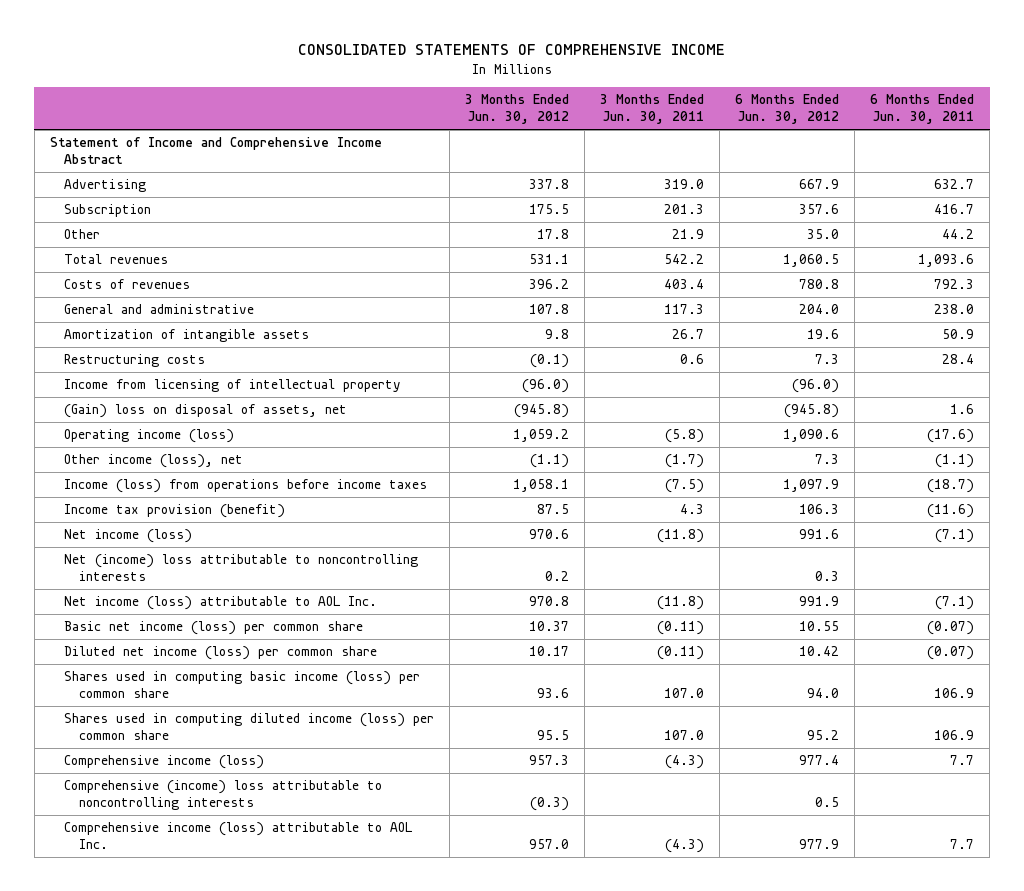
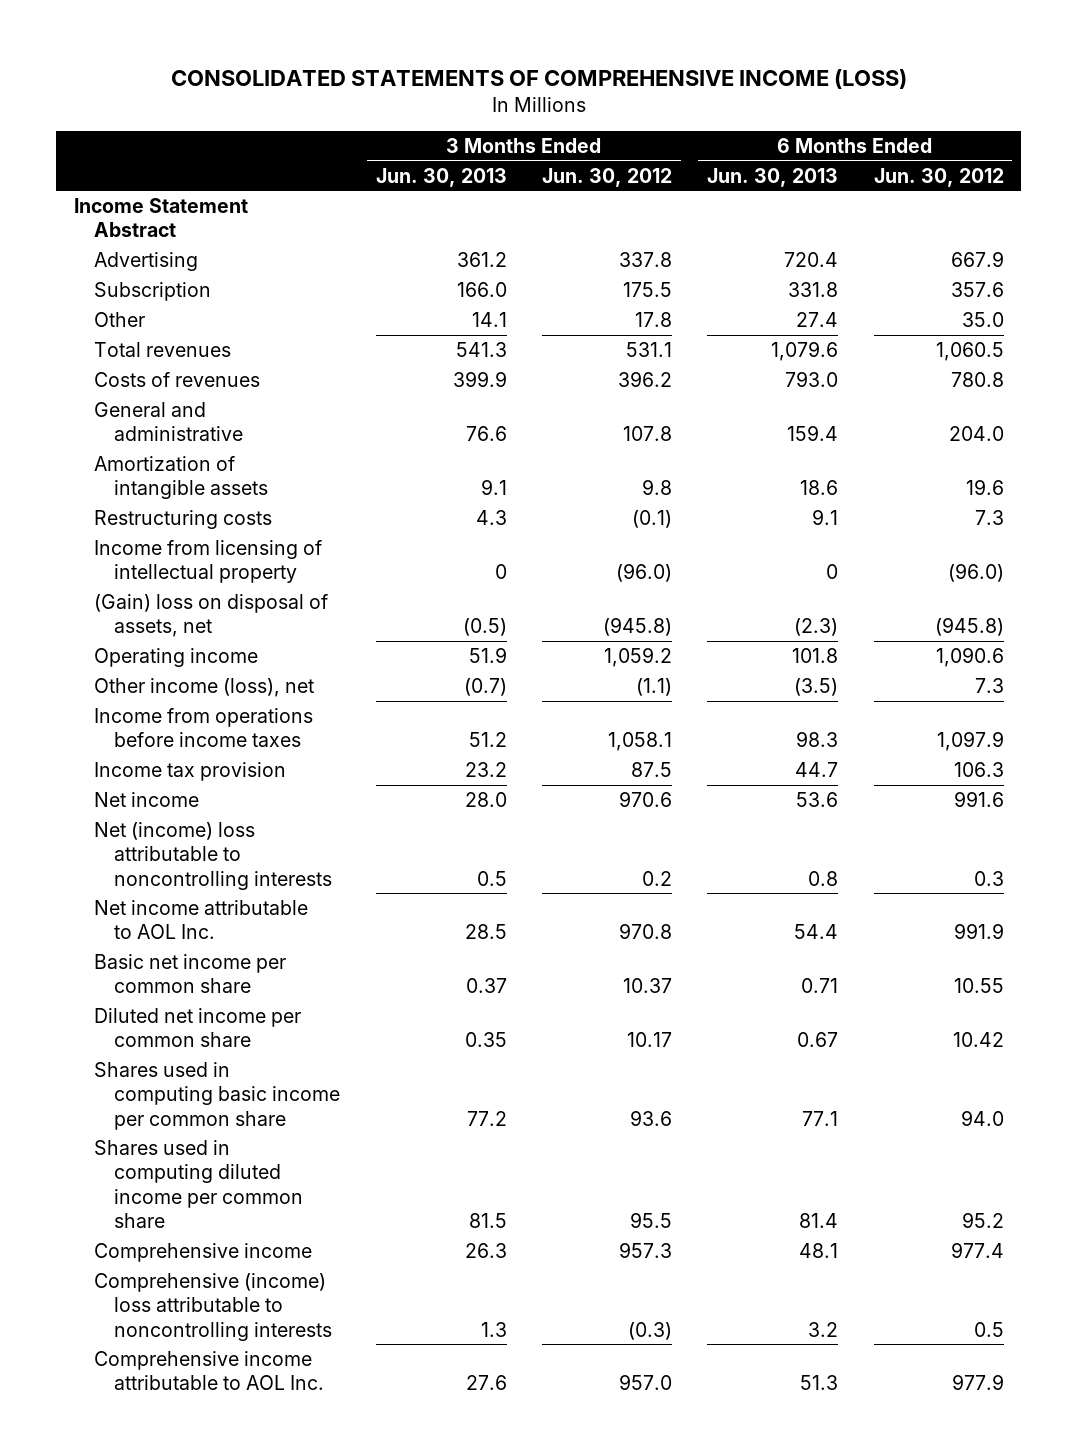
- CONSOLIDATED STATEMENTS OF COMPREHENSIVE INCOME
+ CONSOLIDATED STATEMENTS OF COMPREHENSIVE INCOME (LOSS)
- | 3 Months Ended Jun. 30, 2012 | 3 Months Ended Jun. 30, 2011 | 6 Months Ended Jun. 30, 2012 | 6 Months Ended Jun. 30, 2011
+ | 3 Months Ended Jun. 30, 2013 | 3 Months Ended Jun. 30, 2012 | 6 Months Ended Jun. 30, 2013 | 6 Months Ended Jun. 30, 2012
- Statement of Income and Comprehensive Income Abstract
+ Income Statement Abstract
- Operating income (loss) | 1,059.2 | (5.8) | 1,090.6 | (17.6)
+ Operating income | 51.9 | 1,059.2 | 101.8 | 1,090.6
- Income (loss) from operations before income taxes | 1,058.1 | (7.5) | 1,097.9 | (18.7)
- Income tax provision (benefit) | 87.5 | 4.3 | 106.3 | (11.6)
- Net income (loss) | 970.6 | (11.8) | 991.6 | (7.1)
+ Income from operations before income taxes | 51.2 | 1,058.1 | 98.3 | 1,097.9
+ Income tax provision | 23.2 | 87.5 | 44.7 | 106.3
+ Net income | 28.0 | 970.6 | 53.6 | 991.6
- Net income (loss) attributable to AOL Inc. | 970.8 | (11.8) | 991.9 | (7.1)
- Basic net income (loss) per common share | 10.37 | (0.11) | 10.55 | (0.07)
- Diluted net income (loss) per common share | 10.17 | (0.11) | 10.42 | (0.07)
- Shares used in computing basic income (loss) per common share | 93.6 | 107.0 | 94.0 | 106.9
- Shares used in computing diluted income (loss) per common share | 95.5 | 107.0 | 95.2 | 106.9
- Comprehensive income (loss) | 957.3 | (4.3) | 977.4 | 7.7
+ Net income attributable to AOL Inc. | 28.5 | 970.8 | 54.4 | 991.9
+ Basic net income per common share | 0.37 | 10.37 | 0.71 | 10.55
+ Diluted net income per common share | 0.35 | 10.17 | 0.67 | 10.42
+ Shares used in computing basic income per common share | 77.2 | 93.6 | 77.1 | 94.0
+ Shares used in computing diluted income per common share | 81.5 | 95.5 | 81.4 | 95.2
+ Comprehensive income | 26.3 | 957.3 | 48.1 | 977.4
- Comprehensive income (loss) attributable to AOL Inc. | 957.0 | (4.3) | 977.9 | 7.7
+ Comprehensive income attributable to AOL Inc. | 27.6 | 957.0 | 51.3 | 977.9

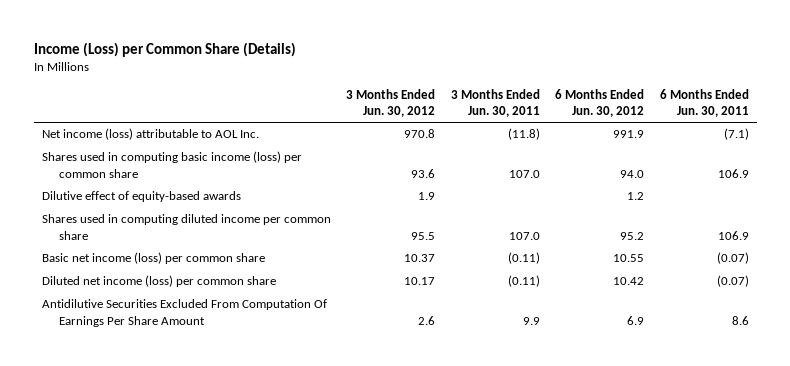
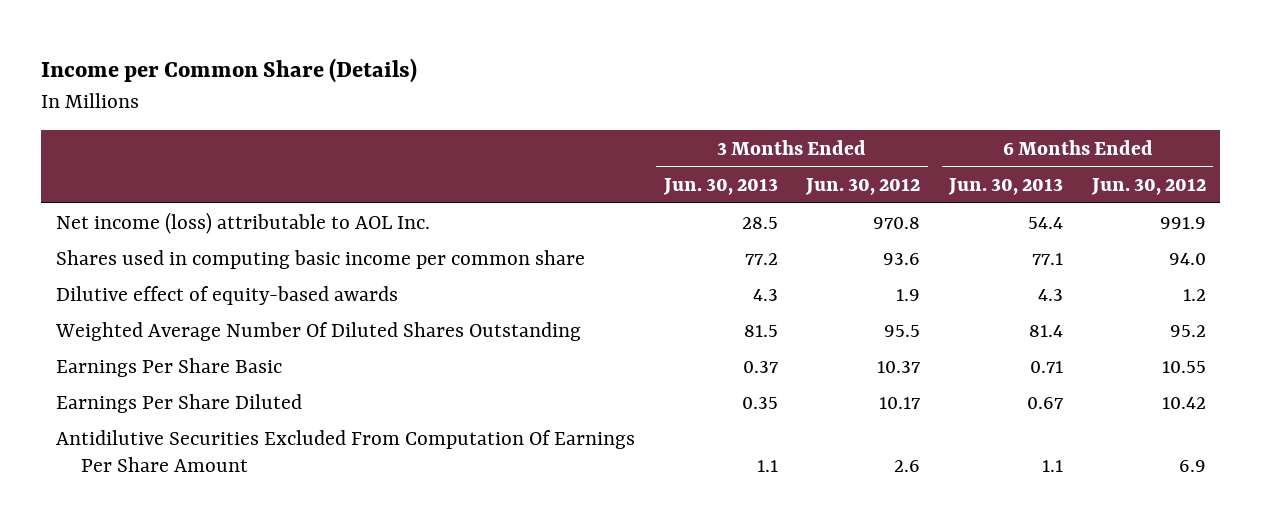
- Income (Loss) per Common Share (Details)
+ Income per Common Share (Details)
- | 3 Months Ended Jun. 30, 2012 | 3 Months Ended Jun. 30, 2011 | 6 Months Ended Jun. 30, 2012 | 6 Months Ended Jun. 30, 2011
+ | 3 Months Ended Jun. 30, 2013 | 3 Months Ended Jun. 30, 2012 | 6 Months Ended Jun. 30, 2013 | 6 Months Ended Jun. 30, 2012
- Shares used in computing basic income (loss) per common share | 93.6 | 107.0 | 94.0 | 106.9
+ Shares used in computing basic income per common share | 77.2 | 93.6 | 77.1 | 94.0
- Shares used in computing diluted income per common share | 95.5 | 107.0 | 95.2 | 106.9
- Basic net income (loss) per common share | 10.37 | (0.11) | 10.55 | (0.07)
- Diluted net income (loss) per common share | 10.17 | (0.11) | 10.42 | (0.07)
+ Weighted Average Number Of Diluted Shares Outstanding | 81.5 | 95.5 | 81.4 | 95.2
+ Earnings Per Share Basic | 0.37 | 10.37 | 0.71 | 10.55
+ Earnings Per Share Diluted | 0.35 | 10.17 | 0.67 | 10.42

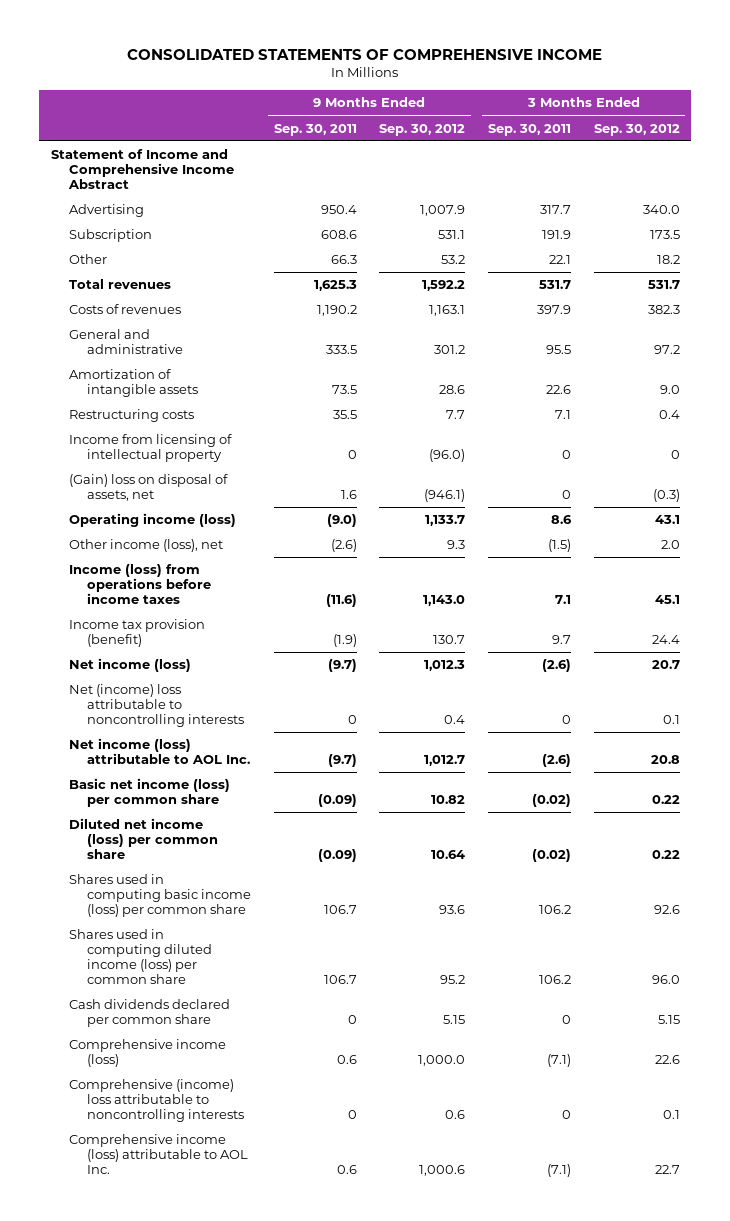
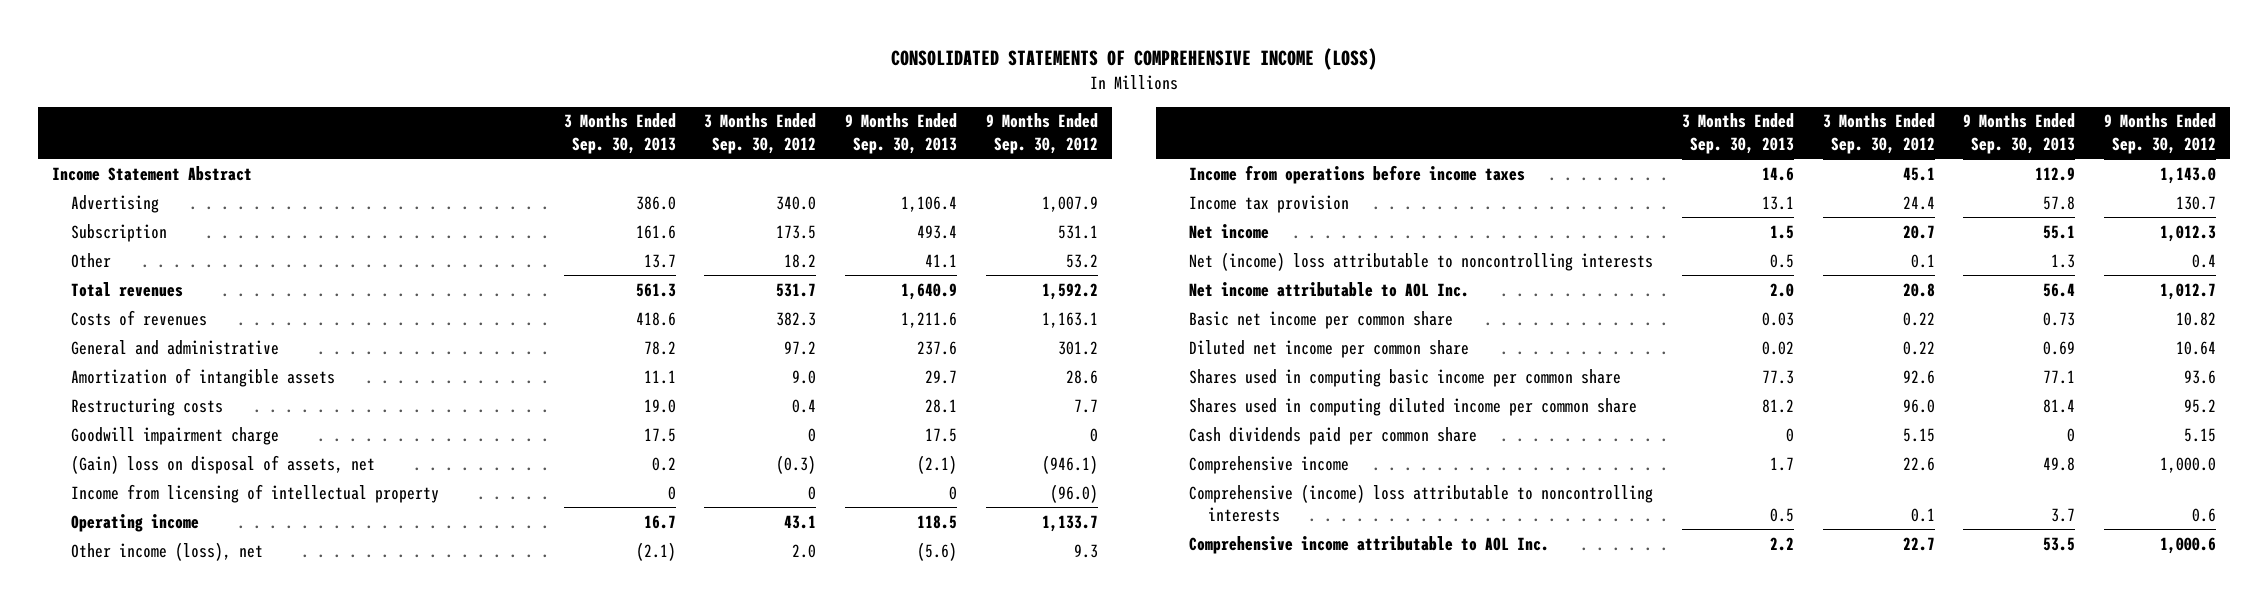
- CONSOLIDATED STATEMENTS OF COMPREHENSIVE INCOME
+ CONSOLIDATED STATEMENTS OF COMPREHENSIVE INCOME (LOSS)
- | 9 Months Ended Sep. 30, 2011 | 9 Months Ended Sep. 30, 2012 | 3 Months Ended Sep. 30, 2011 | 3 Months Ended Sep. 30, 2012
+ | 3 Months Ended Sep. 30, 2013 | 3 Months Ended Sep. 30, 2012 | 9 Months Ended Sep. 30, 2013 | 9 Months Ended Sep. 30, 2012
- Statement of Income and Comprehensive Income Abstract
+ Income Statement Abstract
+ Goodwill impairment charge | 17.5 | 0 | 17.5 | 0
- Operating income (loss) | (9.0) | 1,133.7 | 8.6 | 43.1
moved down: Income from licensing of intellectual property | 0 | 0 | 0 | (96.0)
+ Operating income | 16.7 | 43.1 | 118.5 | 1,133.7
- Income (loss) from operations before income taxes | (11.6) | 1,143.0 | 7.1 | 45.1
- Income tax provision (benefit) | (1.9) | 130.7 | 9.7 | 24.4
- Net income (loss) | (9.7) | 1,012.3 | (2.6) | 20.7
+ Income from operations before income taxes | 14.6 | 45.1 | 112.9 | 1,143.0
+ Income tax provision | 13.1 | 24.4 | 57.8 | 130.7
+ Net income | 1.5 | 20.7 | 55.1 | 1,012.3
- Net income (loss) attributable to AOL Inc. | (9.7) | 1,012.7 | (2.6) | 20.8
- Basic net income (loss) per common share | (0.09) | 10.82 | (0.02) | 0.22
- Diluted net income (loss) per common share | (0.09) | 10.64 | (0.02) | 0.22
- Shares used in computing basic income (loss) per common share | 106.7 | 93.6 | 106.2 | 92.6
- Shares used in computing diluted income (loss) per common share | 106.7 | 95.2 | 106.2 | 96.0
- Cash dividends declared per common share | 0 | 5.15 | 0 | 5.15
- Comprehensive income (loss) | 0.6 | 1,000.0 | (7.1) | 22.6
+ Net income attributable to AOL Inc. | 2.0 | 20.8 | 56.4 | 1,012.7
+ Basic net income per common share | 0.03 | 0.22 | 0.73 | 10.82
+ Diluted net income per common share | 0.02 | 0.22 | 0.69 | 10.64
+ Shares used in computing basic income per common share | 77.3 | 92.6 | 77.1 | 93.6
+ Shares used in computing diluted income per common share | 81.2 | 96.0 | 81.4 | 95.2
+ Cash dividends paid per common share | 0 | 5.15 | 0 | 5.15
+ Comprehensive income | 1.7 | 22.6 | 49.8 | 1,000.0
- Comprehensive income (loss) attributable to AOL Inc. | 0.6 | 1,000.6 | (7.1) | 22.7
+ Comprehensive income attributable to AOL Inc. | 2.2 | 22.7 | 53.5 | 1,000.6

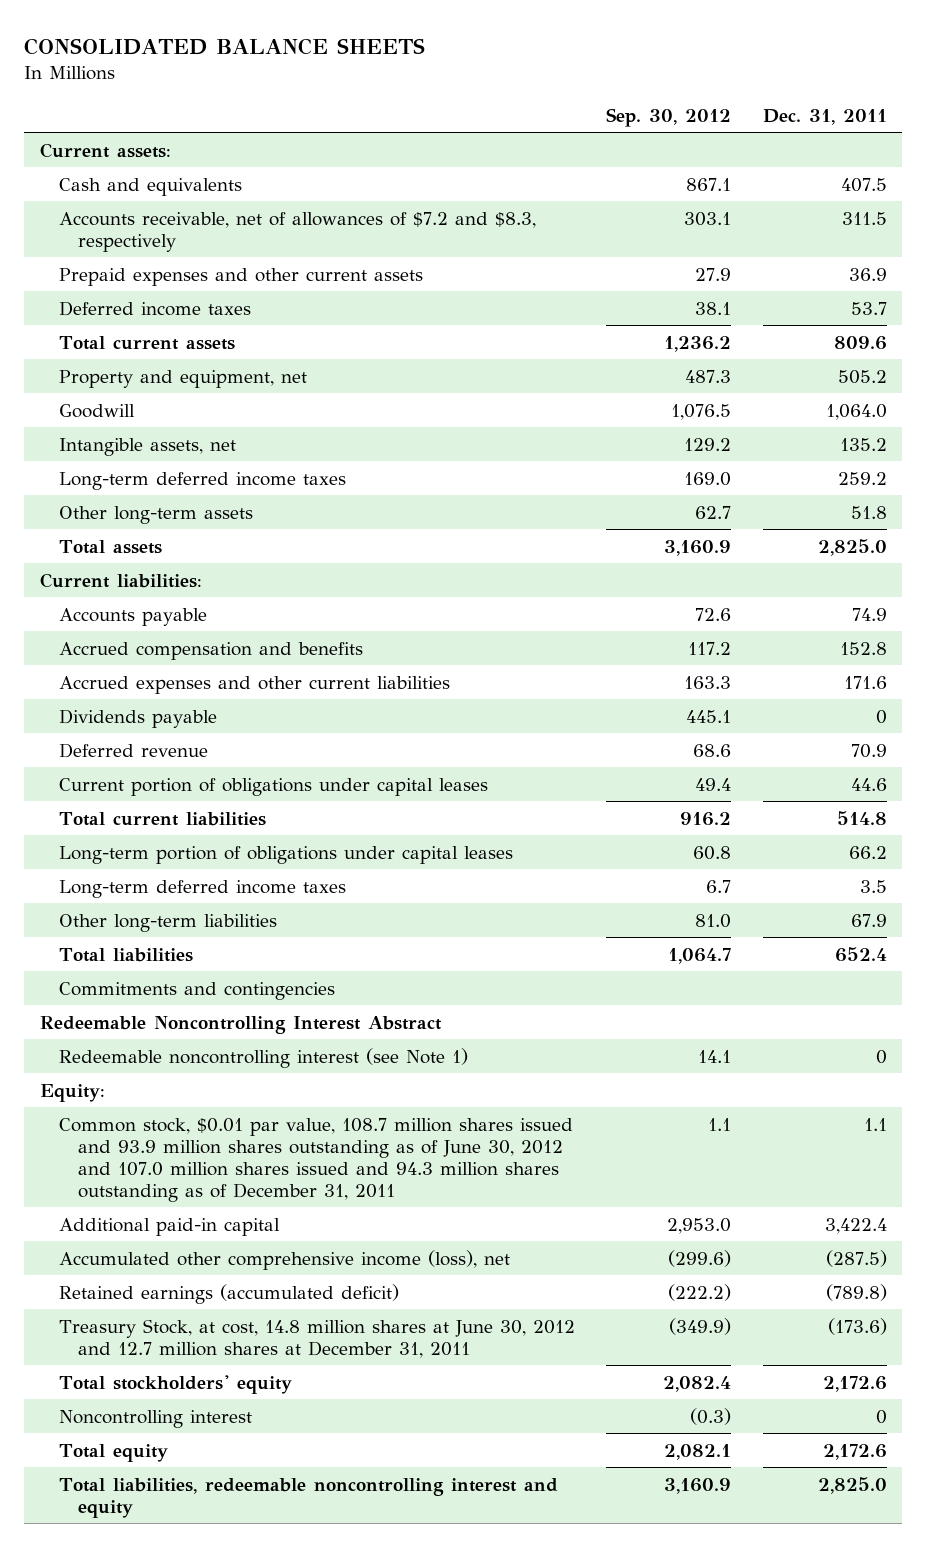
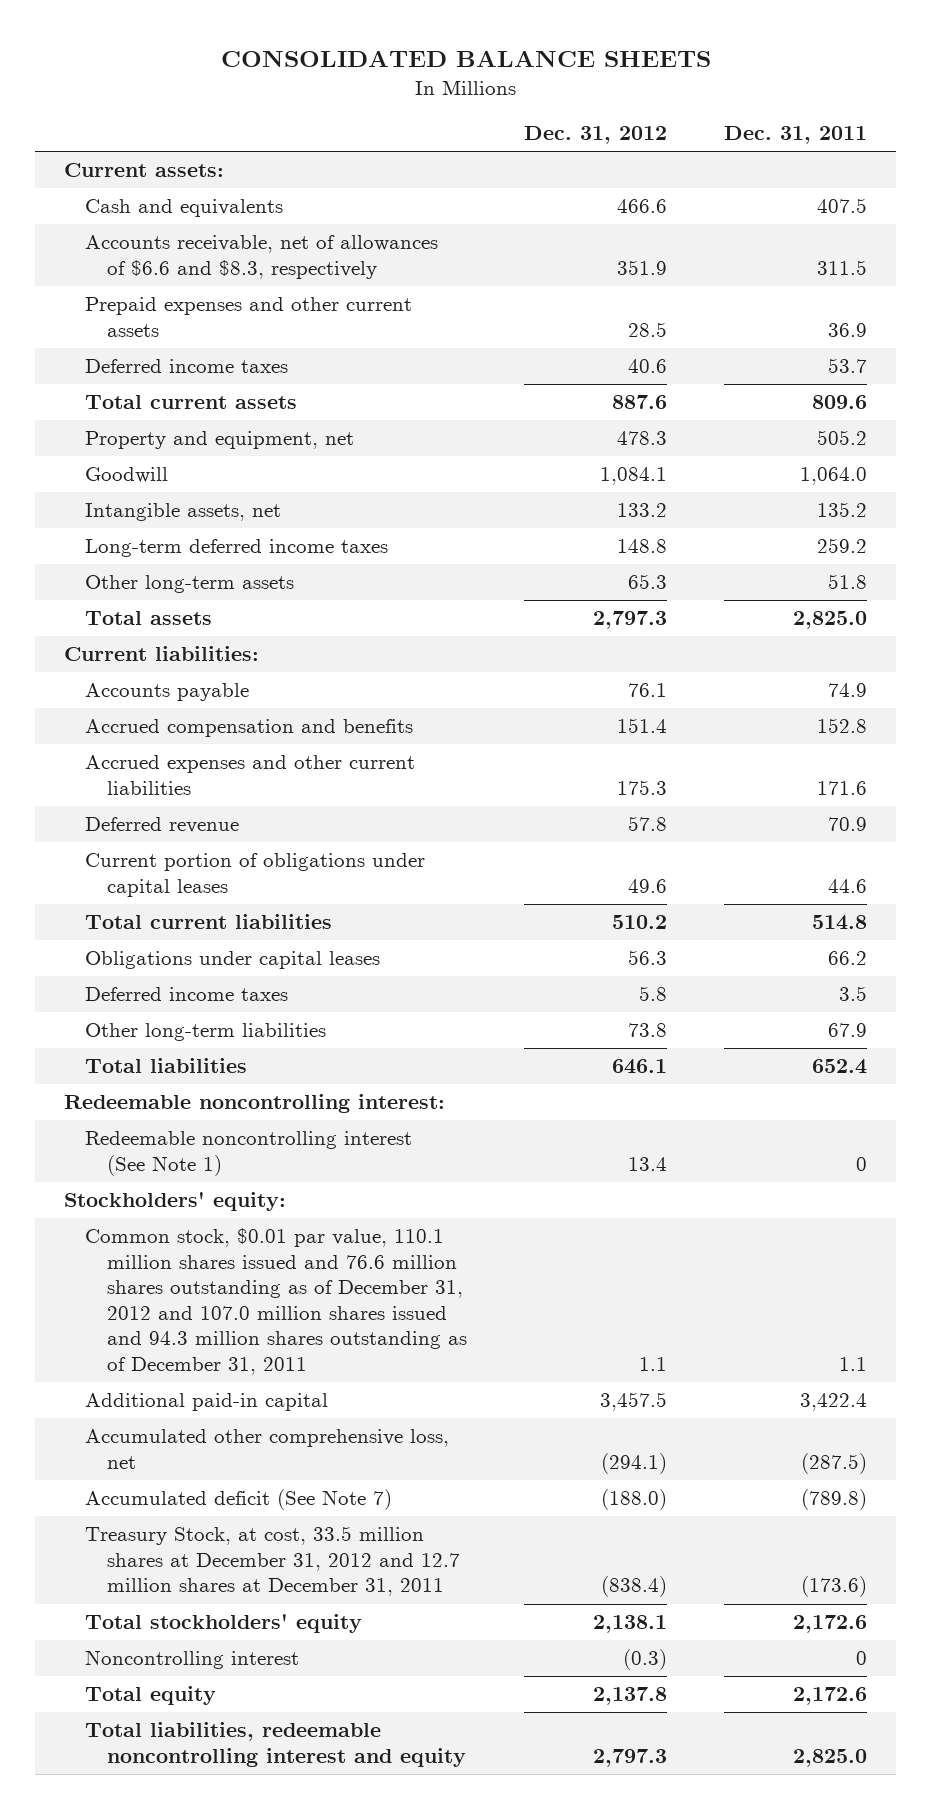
- | Sep. 30, 2012 | Dec. 31, 2011
+ | Dec. 31, 2012 | Dec. 31, 2011
- Accounts receivable, net of allowances of $7.2 and $8.3, respectively | 303.1 | 311.5
+ Accounts receivable, net of allowances of $6.6 and $8.3, respectively | 351.9 | 311.5
- Dividends payable | 445.1 | 0
- Long-term portion of obligations under capital leases | 60.8 | 66.2
- Long-term deferred income taxes | 6.7 | 3.5
+ Obligations under capital leases | 56.3 | 66.2
+ Deferred income taxes | 5.8 | 3.5
- Commitments and contingencies
- Redeemable Noncontrolling Interest Abstract
- Redeemable noncontrolling interest (see Note 1) | 14.1 | 0
- Equity:
- Common stock, $0.01 par value, 108.7 million shares issued and 93.9 million shares outstanding as of June 30, 2012 and 107.0 million shares issued and 94.3 million shares outstanding as of December 31, 2011 | 1.1 | 1.1
+ Redeemable noncontrolling interest:
+ Redeemable noncontrolling interest (See Note 1) | 13.4 | 0
+ Stockholders' equity:
+ Common stock, $0.01 par value, 110.1 million shares issued and 76.6 million shares outstanding as of December 31, 2012 and 107.0 million shares issued and 94.3 million shares outstanding as of December 31, 2011 | 1.1 | 1.1
- Accumulated other comprehensive income (loss), net | (299.6) | (287.5)
- Retained earnings (accumulated deficit) | (222.2) | (789.8)
- Treasury Stock, at cost, 14.8 million shares at June 30, 2012 and 12.7 million shares at December 31, 2011 | (349.9) | (173.6)
+ Accumulated other comprehensive loss, net | (294.1) | (287.5)
+ Accumulated deficit (See Note 7) | (188.0) | (789.8)
+ Treasury Stock, at cost, 33.5 million shares at December 31, 2012 and 12.7 million shares at December 31, 2011 | (838.4) | (173.6)

